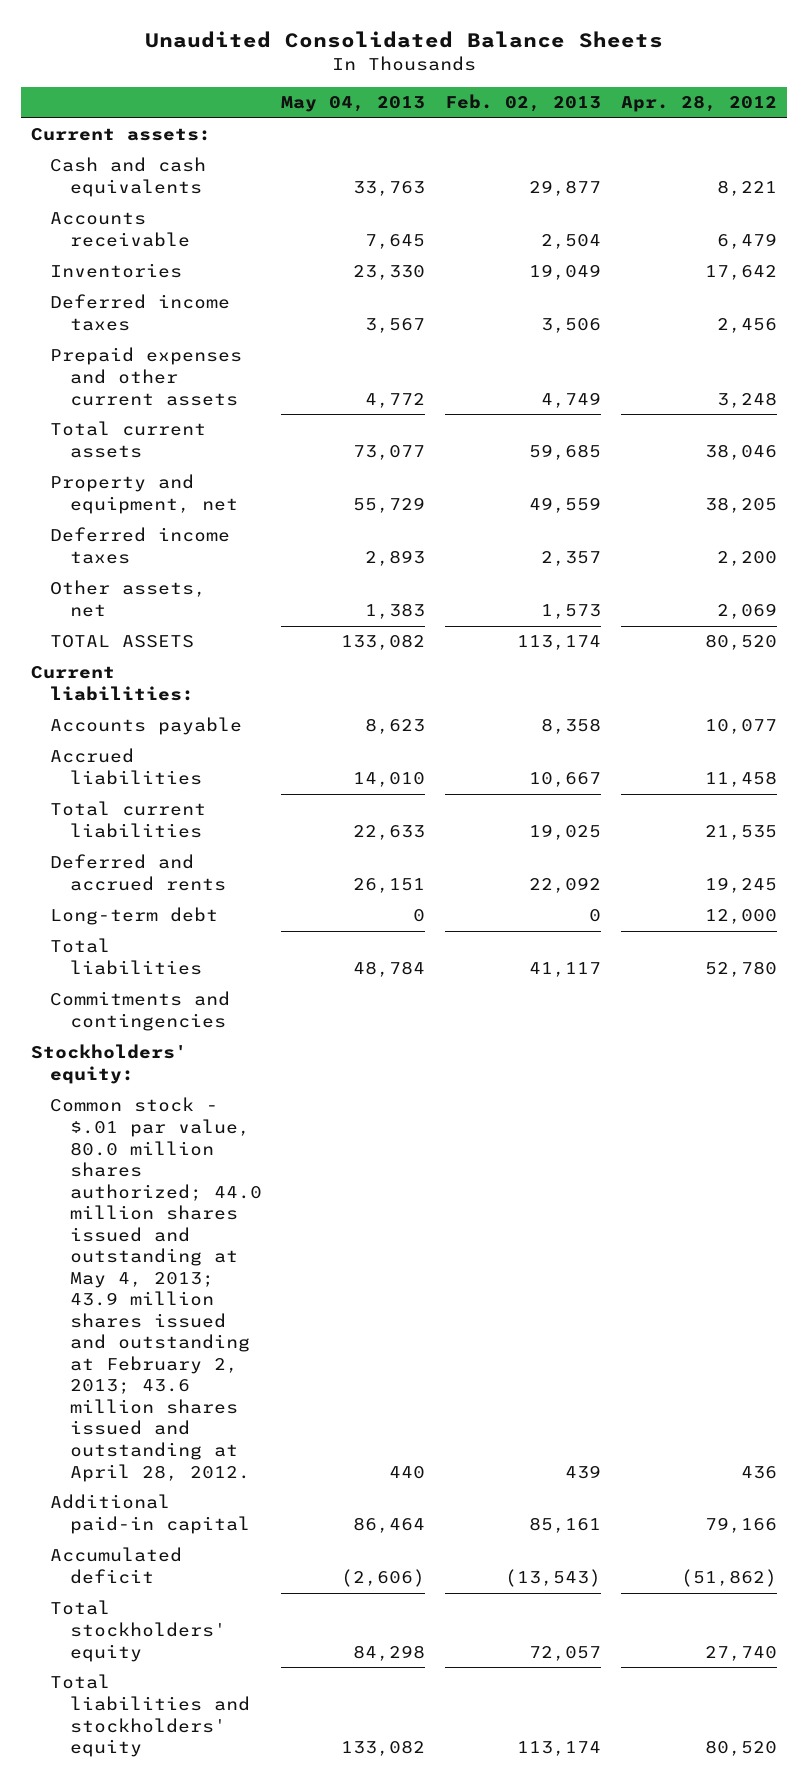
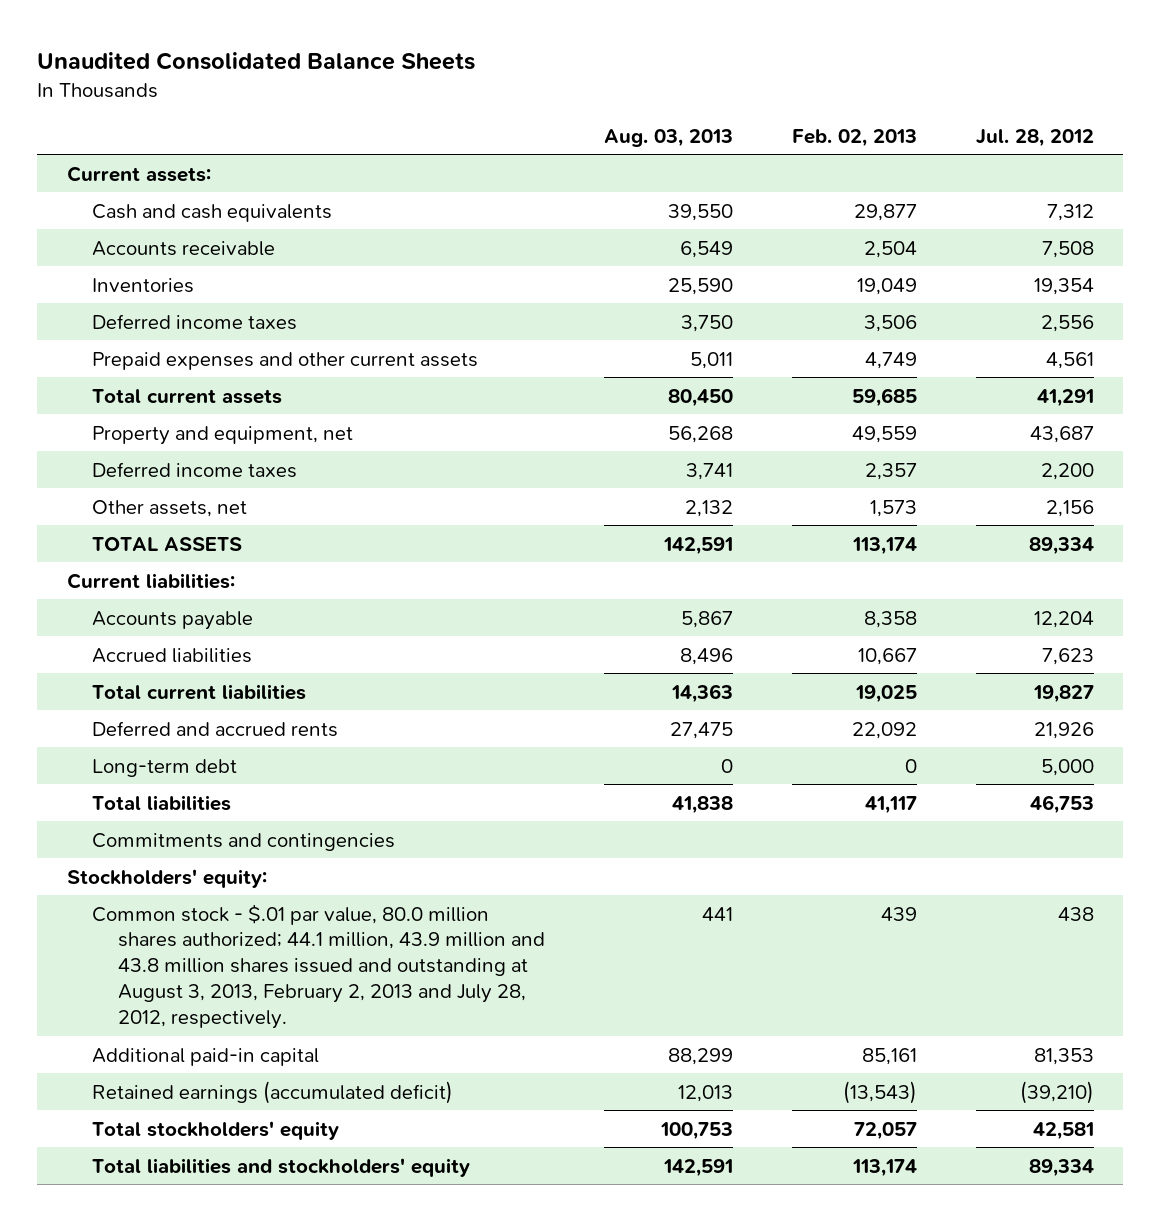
- | May 04, 2013 | Feb. 02, 2013 | Apr. 28, 2012
+ | Aug. 03, 2013 | Feb. 02, 2013 | Jul. 28, 2012
- Common stock - $.01 par value, 80.0 million shares authorized; 44.0 million shares issued and outstanding at May 4, 2013; 43.9 million shares issued and outstanding at February 2, 2013; 43.6 million shares issued and outstanding at April 28, 2012. | 440 | 439 | 436
+ Common stock - $.01 par value, 80.0 million shares authorized; 44.1 million, 43.9 million and 43.8 million shares issued and outstanding at August 3, 2013, February 2, 2013 and July 28, 2012, respectively. | 441 | 439 | 438
- Accumulated deficit | (2,606) | (13,543) | (51,862)
+ Retained earnings (accumulated deficit) | 12,013 | (13,543) | (39,210)

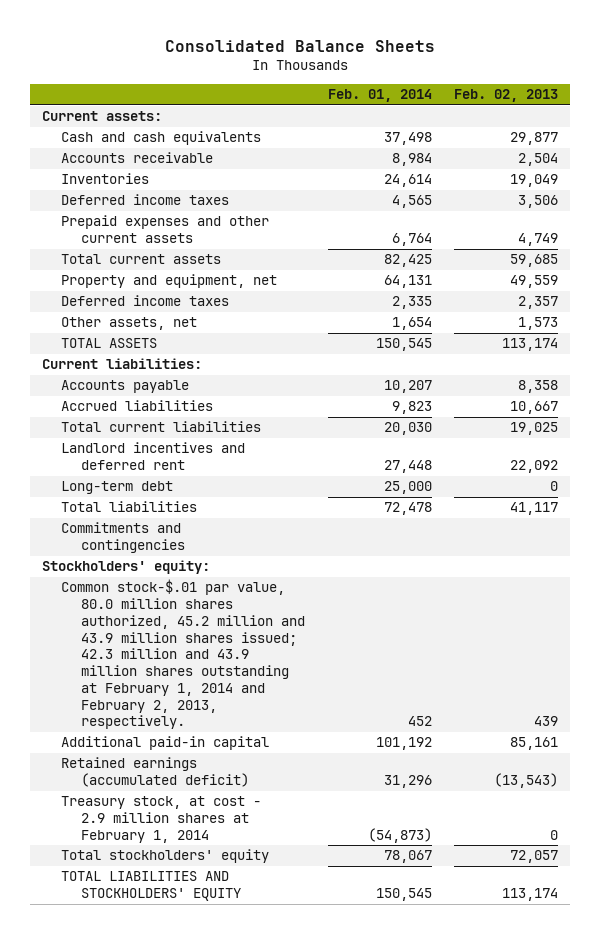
- Unaudited Consolidated Balance Sheets
+ Consolidated Balance Sheets
- | Aug. 03, 2013 | Feb. 02, 2013 | Jul. 28, 2012
+ | Feb. 01, 2014 | Feb. 02, 2013
- Deferred and accrued rents | 27,475 | 22,092 | 21,926
+ Landlord incentives and deferred rent | 27,448 | 22,092
- Common stock - $.01 par value, 80.0 million shares authorized; 44.1 million, 43.9 million and 43.8 million shares issued and outstanding at August 3, 2013, February 2, 2013 and July 28, 2012, respectively. | 441 | 439 | 438
+ Common stock-$.01 par value, 80.0 million shares authorized, 45.2 million and 43.9 million shares issued; 42.3 million and 43.9 million shares outstanding at February 1, 2014 and February 2, 2013, respectively. | 452 | 439
+ Treasury stock, at cost - 2.9 million shares at February 1, 2014 | (54,873) | 0
- Total liabilities and stockholders' equity | 142,591 | 113,174 | 89,334
+ TOTAL LIABILITIES AND STOCKHOLDERS' EQUITY | 150,545 | 113,174

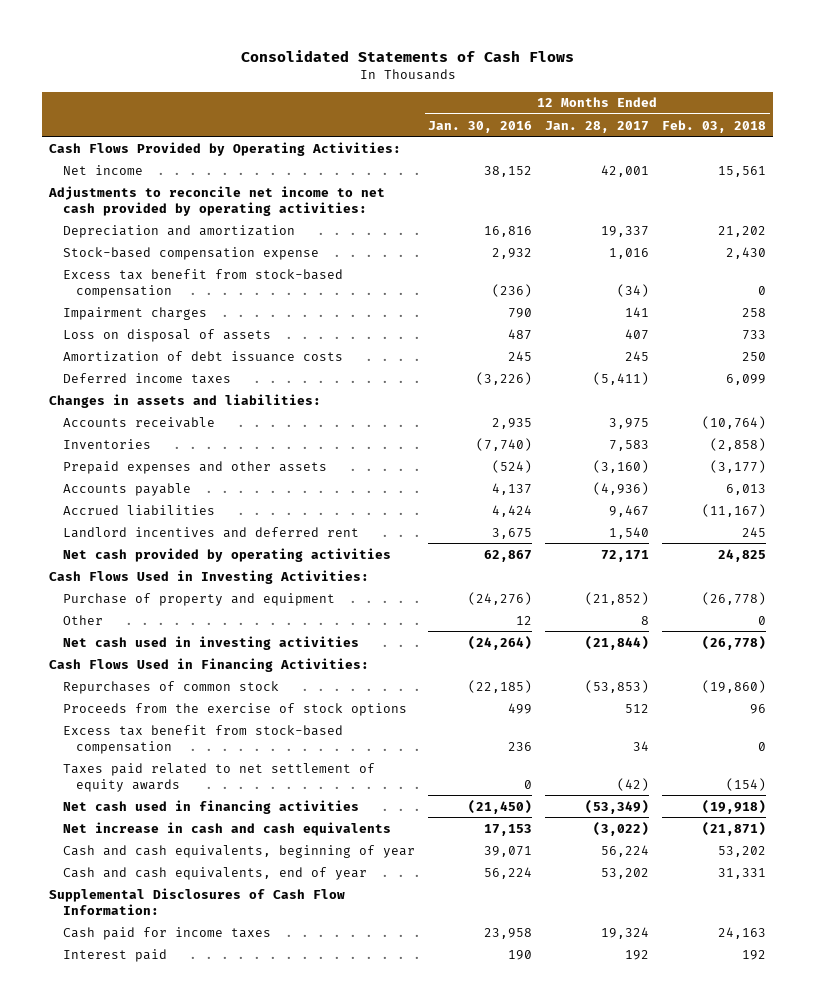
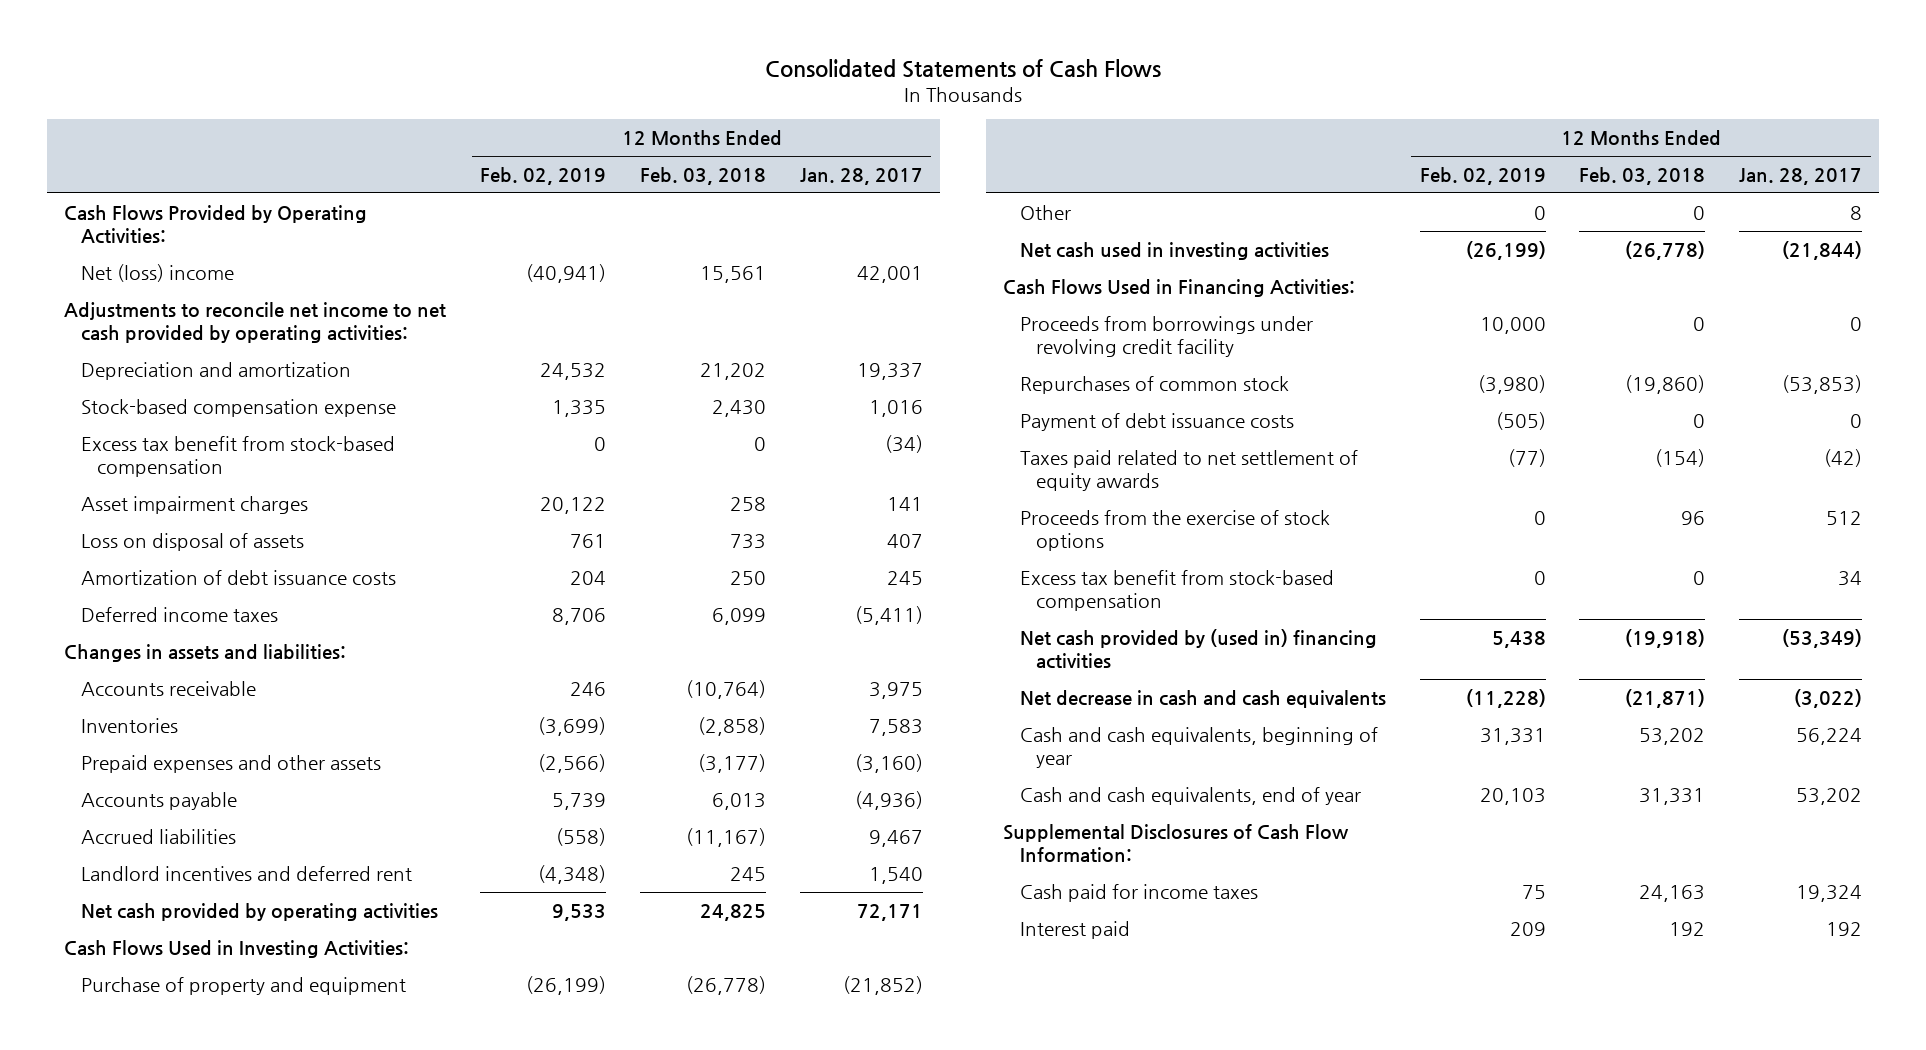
- | 12 Months Ended Jan. 30, 2016 | 12 Months Ended Jan. 28, 2017 | 12 Months Ended Feb. 03, 2018
+ | 12 Months Ended Feb. 02, 2019 | 12 Months Ended Feb. 03, 2018 | 12 Months Ended Jan. 28, 2017
- Net income | 38,152 | 42,001 | 15,561
+ Net (loss) income | (40,941) | 15,561 | 42,001
- Impairment charges | 790 | 141 | 258
+ Asset impairment charges | 20,122 | 258 | 141
+ Proceeds from borrowings under revolving credit facility | 10,000 | 0 | 0
+ Payment of debt issuance costs | (505) | 0 | 0
moved up: Taxes paid related to net settlement of equity awards | (77) | (154) | (42)
- Net cash used in financing activities | (21,450) | (53,349) | (19,918)
- Net increase in cash and cash equivalents | 17,153 | (3,022) | (21,871)
+ Net cash provided by (used in) financing activities | 5,438 | (19,918) | (53,349)
+ Net decrease in cash and cash equivalents | (11,228) | (21,871) | (3,022)

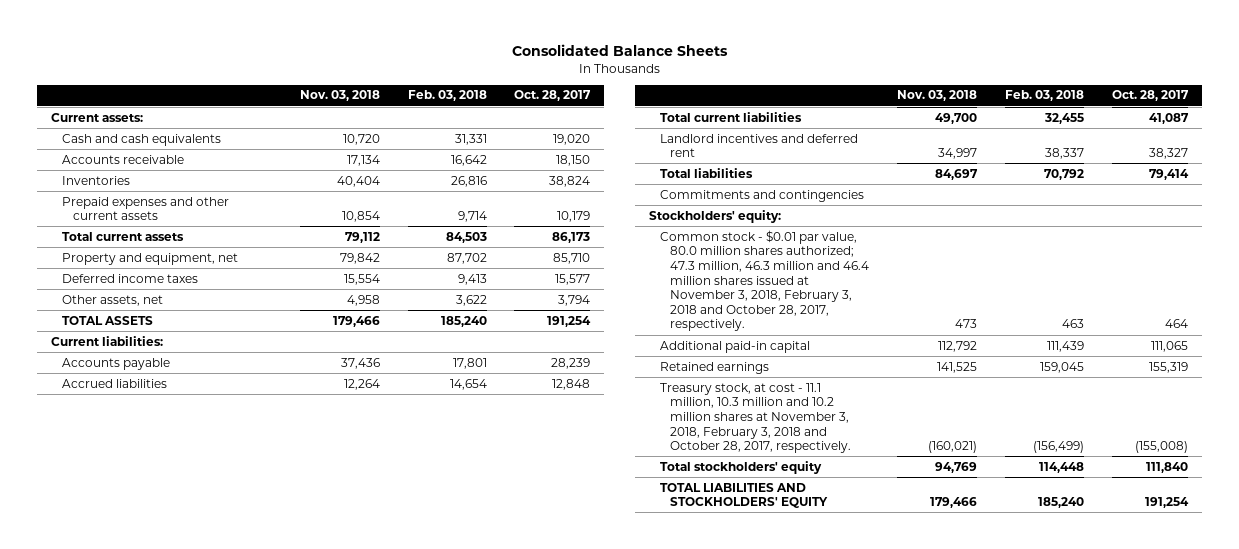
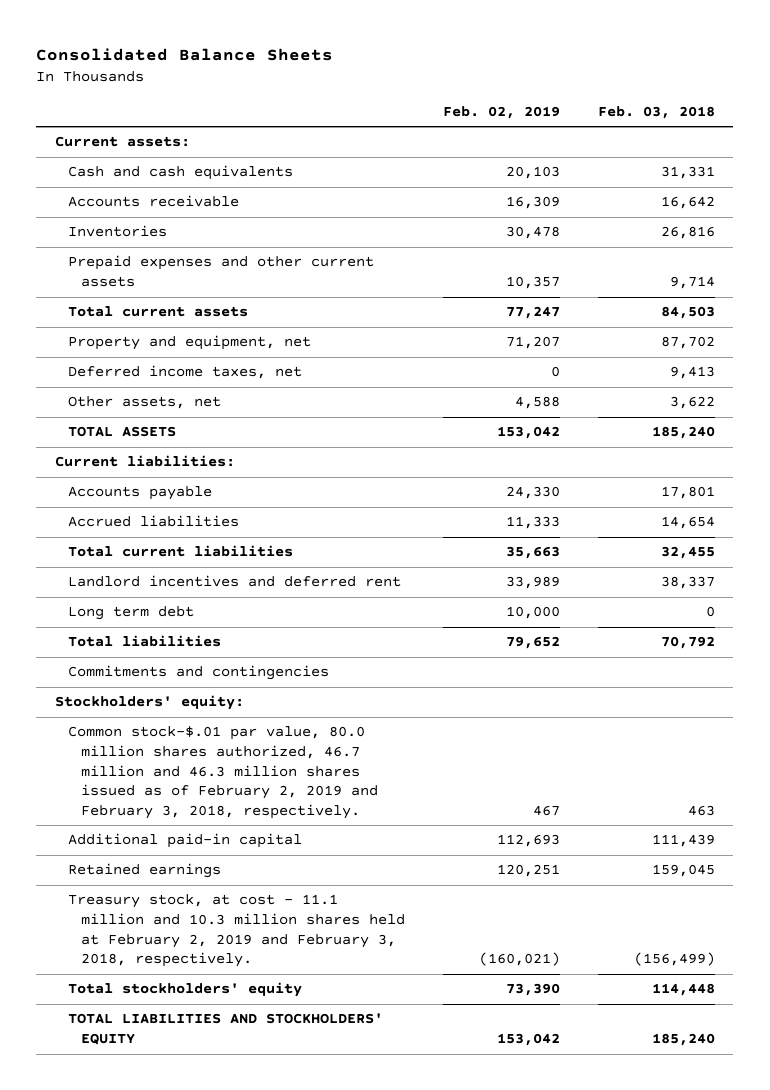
- | Nov. 03, 2018 | Feb. 03, 2018 | Oct. 28, 2017
+ | Feb. 02, 2019 | Feb. 03, 2018
- Deferred income taxes | 15,554 | 9,413 | 15,577
+ Deferred income taxes, net | 0 | 9,413
+ Long term debt | 10,000 | 0
- Common stock - $0.01 par value, 80.0 million shares authorized; 47.3 million, 46.3 million and 46.4 million shares issued at November 3, 2018, February 3, 2018 and October 28, 2017, respectively. | 473 | 463 | 464
+ Common stock-$.01 par value, 80.0 million shares authorized, 46.7 million and 46.3 million shares issued as of February 2, 2019 and February 3, 2018, respectively. | 467 | 463
- Treasury stock, at cost - 11.1 million, 10.3 million and 10.2 million shares at November 3, 2018, February 3, 2018 and October 28, 2017, respectively. | (160,021) | (156,499) | (155,008)
+ Treasury stock, at cost - 11.1 million and 10.3 million shares held at February 2, 2019 and February 3, 2018, respectively. | (160,021) | (156,499)

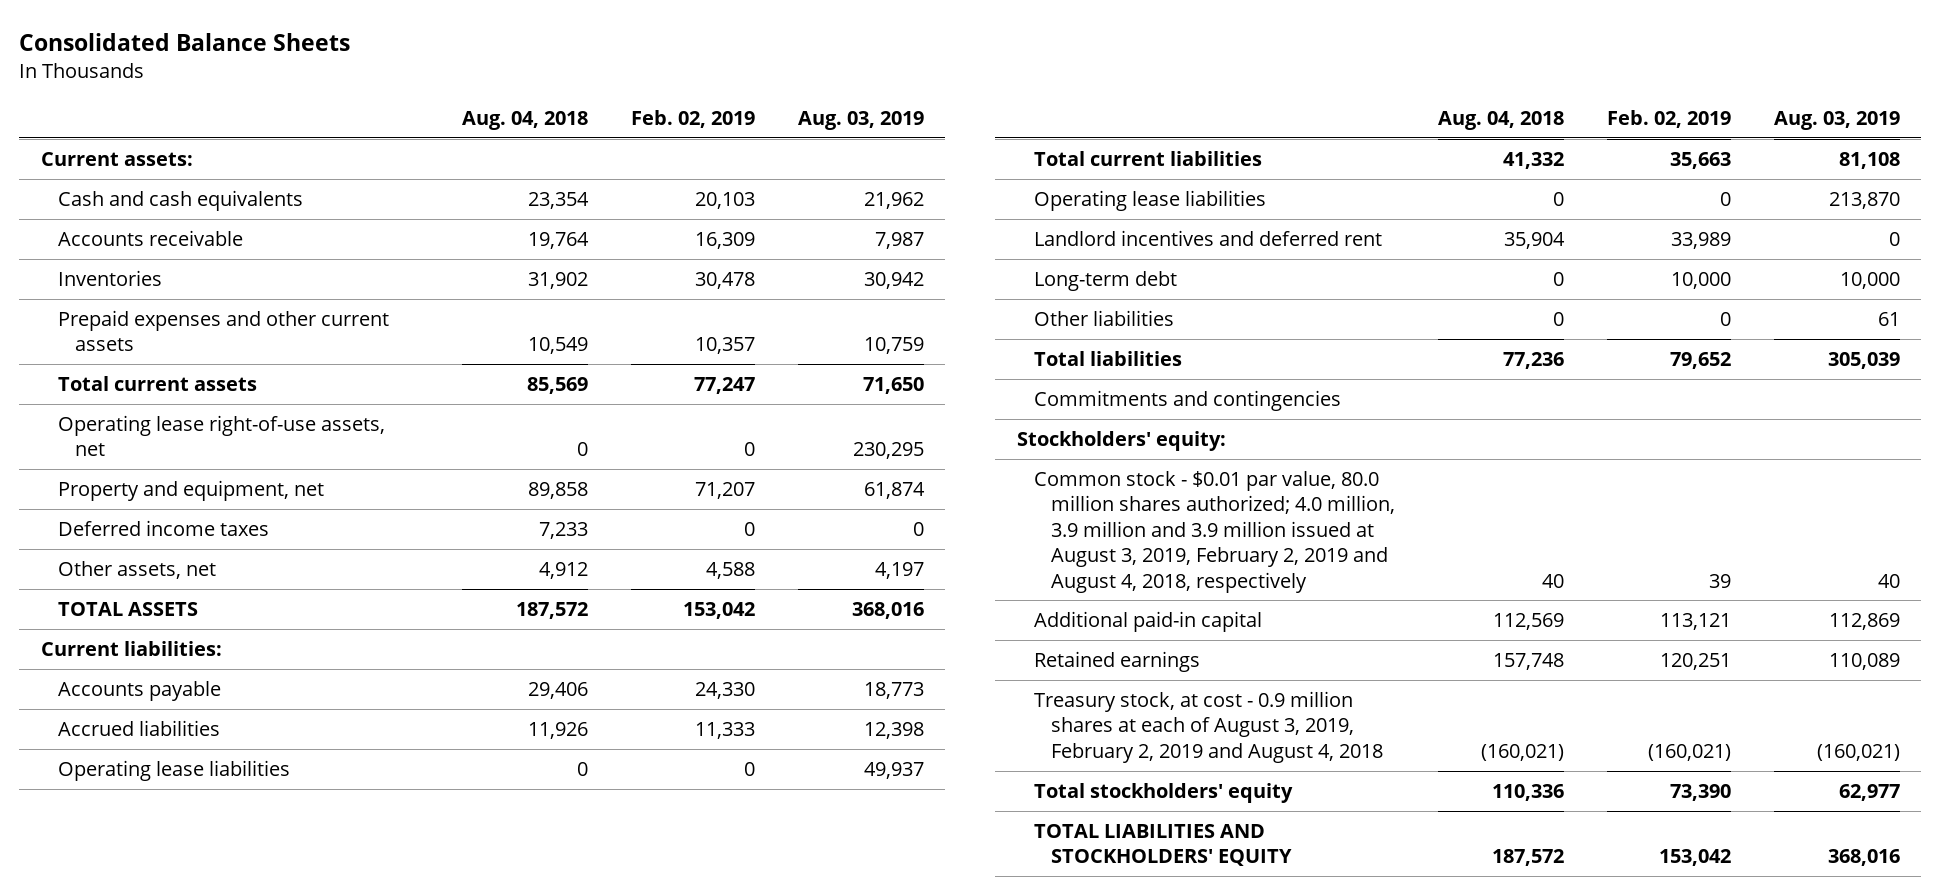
- | Feb. 02, 2019 | Feb. 03, 2018
+ | Aug. 04, 2018 | Feb. 02, 2019 | Aug. 03, 2019
+ Operating lease right-of-use assets, net | 0 | 0 | 230,295
- Deferred income taxes, net | 0 | 9,413
+ Deferred income taxes | 7,233 | 0 | 0
+ Operating lease liabilities | 0 | 0 | 49,937
+ Operating lease liabilities | 0 | 0 | 213,870
- Long term debt | 10,000 | 0
+ Long-term debt | 0 | 10,000 | 10,000
+ Other liabilities | 0 | 0 | 61
- Common stock-$.01 par value, 80.0 million shares authorized, 46.7 million and 46.3 million shares issued as of February 2, 2019 and February 3, 2018, respectively. | 467 | 463
- Additional paid-in capital | 112,693 | 111,439
+ Common stock - $0.01 par value, 80.0 million shares authorized; 4.0 million, 3.9 million and 3.9 million issued at August 3, 2019, February 2, 2019 and August 4, 2018, respectively | 40 | 39 | 40
+ Additional paid-in capital | 112,569 | 113,121 | 112,869
- Treasury stock, at cost - 11.1 million and 10.3 million shares held at February 2, 2019 and February 3, 2018, respectively. | (160,021) | (156,499)
+ Treasury stock, at cost - 0.9 million shares at each of August 3, 2019, February 2, 2019 and August 4, 2018 | (160,021) | (160,021) | (160,021)

